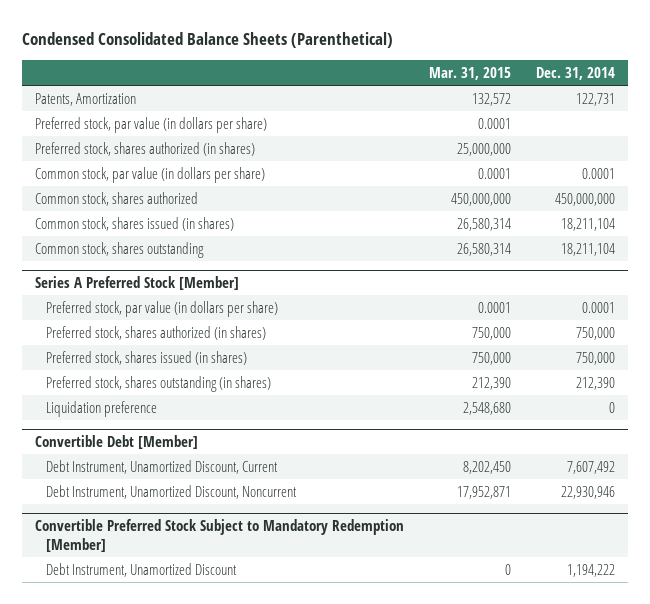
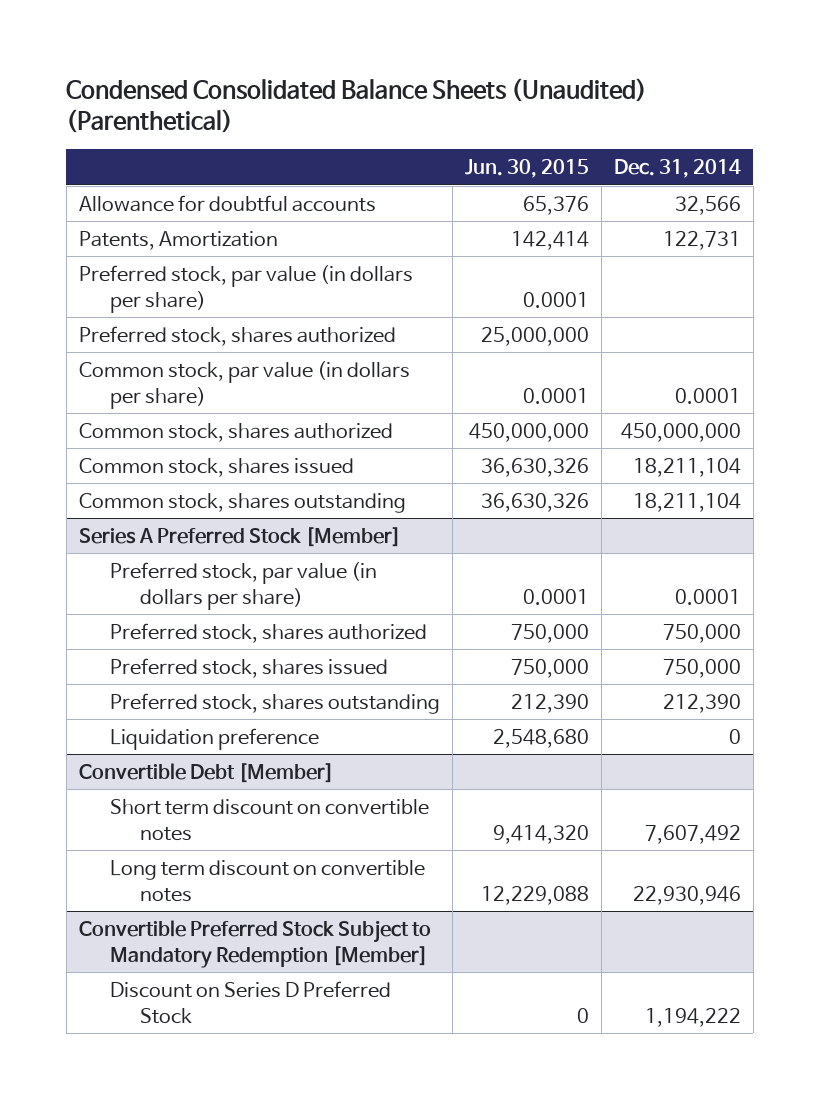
- Condensed Consolidated Balance Sheets (Parenthetical)
+ Condensed Consolidated Balance Sheets (Unaudited) (Parenthetical)
- | Mar. 31, 2015 | Dec. 31, 2014
+ | Jun. 30, 2015 | Dec. 31, 2014
+ Allowance for doubtful accounts | 65,376 | 32,566
- Preferred stock, shares authorized (in shares) | 25,000,000 |
+ Preferred stock, shares authorized | 25,000,000 |
- Common stock, shares issued (in shares) | 26,580,314 | 18,211,104
+ Common stock, shares issued | 36,630,326 | 18,211,104
@ Series A Preferred Stock [Member]
- Preferred stock, shares authorized (in shares) | 750,000 | 750,000
- Preferred stock, shares issued (in shares) | 750,000 | 750,000
- Preferred stock, shares outstanding (in shares) | 212,390 | 212,390
+ Preferred stock, shares authorized | 750,000 | 750,000
+ Preferred stock, shares issued | 750,000 | 750,000
+ Preferred stock, shares outstanding | 212,390 | 212,390
@ Convertible Debt [Member]
- Debt Instrument, Unamortized Discount, Current | 8,202,450 | 7,607,492
- Debt Instrument, Unamortized Discount, Noncurrent | 17,952,871 | 22,930,946
+ Short term discount on convertible notes | 9,414,320 | 7,607,492
+ Long term discount on convertible notes | 12,229,088 | 22,930,946
@ Convertible Preferred Stock Subject to Mandatory Redemption [Member]
- Debt Instrument, Unamortized Discount | 0 | 1,194,222
+ Discount on Series D Preferred Stock | 0 | 1,194,222

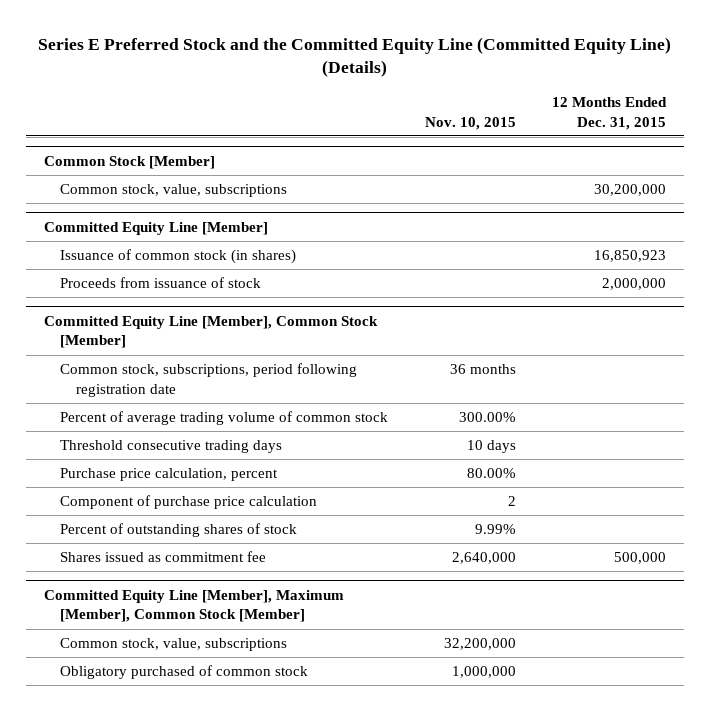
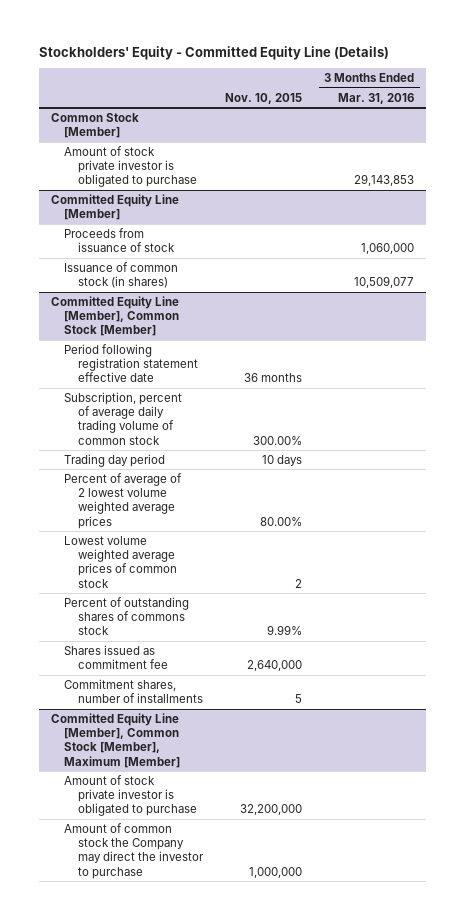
- Series E Preferred Stock and the Committed Equity Line (Committed Equity Line) (Details)
+ Stockholders' Equity - Committed Equity Line (Details)
- | Nov. 10, 2015 | 12 Months Ended Dec. 31, 2015
+ | Nov. 10, 2015 | 3 Months Ended Mar. 31, 2016
@ Common Stock [Member]
- Common stock, value, subscriptions | | 30,200,000
+ Amount of stock private investor is obligated to purchase | | 29,143,853
@ Committed Equity Line [Member]
moved down: Issuance of common stock (in shares) | | 10,509,077
@ Committed Equity Line [Member], Common Stock [Member]
- Common stock, subscriptions, period following registration date | 36 months |
- Percent of average trading volume of common stock | 300.00% |
- Threshold consecutive trading days | 10 days |
- Purchase price calculation, percent | 80.00% |
- Component of purchase price calculation | 2 |
- Percent of outstanding shares of stock | 9.99% |
+ Period following registration statement effective date | 36 months |
+ Subscription, percent of average daily trading volume of common stock | 300.00% |
+ Trading day period | 10 days |
+ Percent of average of 2 lowest volume weighted average prices | 80.00% |
+ Lowest volume weighted average prices of common stock | 2 |
+ Percent of outstanding shares of commons stock | 9.99% |
- Committed Equity Line [Member], Maximum [Member], Common Stock [Member]
- Common stock, value, subscriptions | 32,200,000 |
- Obligatory purchased of common stock | 1,000,000 |
@ Committed Equity Line [Member], Common Stock [Member]
+ Commitment shares, number of installments | 5 |
+ Committed Equity Line [Member], Common Stock [Member], Maximum [Member]
+ Amount of stock private investor is obligated to purchase | 32,200,000 |
+ Amount of common stock the Company may direct the investor to purchase | 1,000,000 |

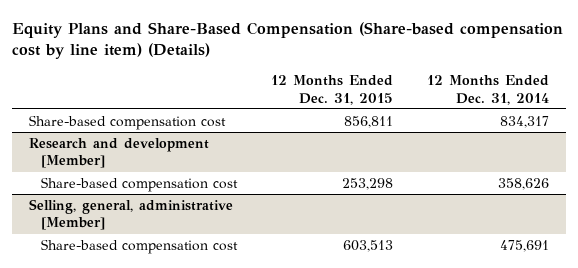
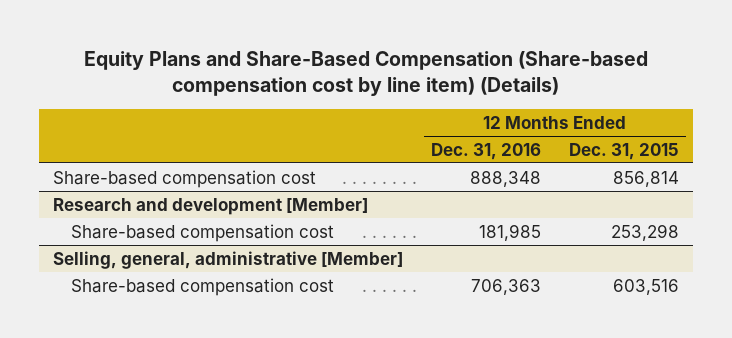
- | 12 Months Ended Dec. 31, 2015 | 12 Months Ended Dec. 31, 2014
+ | 12 Months Ended Dec. 31, 2016 | 12 Months Ended Dec. 31, 2015
- Share-based compensation cost | 856,811 | 834,317
+ Share-based compensation cost | 888,348 | 856,814
@ Selling, general, administrative [Member]
- Share-based compensation cost | 603,513 | 475,691
+ Share-based compensation cost | 706,363 | 603,516

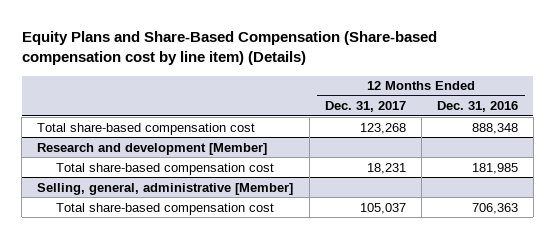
- | 12 Months Ended Dec. 31, 2016 | 12 Months Ended Dec. 31, 2015
+ | 12 Months Ended Dec. 31, 2017 | 12 Months Ended Dec. 31, 2016
- Share-based compensation cost | 888,348 | 856,814
+ Total share-based compensation cost | 123,268 | 888,348
@ Research and development [Member]
- Share-based compensation cost | 181,985 | 253,298
+ Total share-based compensation cost | 18,231 | 181,985
@ Selling, general, administrative [Member]
- Share-based compensation cost | 706,363 | 603,516
+ Total share-based compensation cost | 105,037 | 706,363

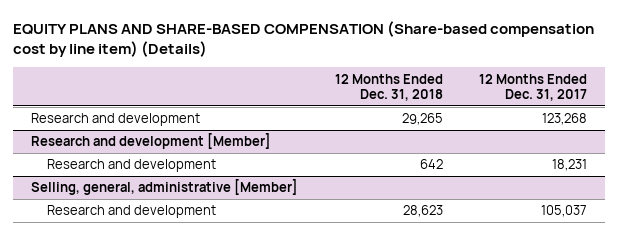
- Equity Plans and Share-Based Compensation (Share-based compensation cost by line item) (Details)
+ EQUITY PLANS AND SHARE-BASED COMPENSATION (Share-based compensation cost by line item) (Details)
- | 12 Months Ended Dec. 31, 2017 | 12 Months Ended Dec. 31, 2016
+ | 12 Months Ended Dec. 31, 2018 | 12 Months Ended Dec. 31, 2017
- Total share-based compensation cost | 123,268 | 888,348
+ Research and development | 29,265 | 123,268
@ Research and development [Member]
- Total share-based compensation cost | 18,231 | 181,985
+ Research and development | 642 | 18,231
@ Selling, general, administrative [Member]
- Total share-based compensation cost | 105,037 | 706,363
+ Research and development | 28,623 | 105,037

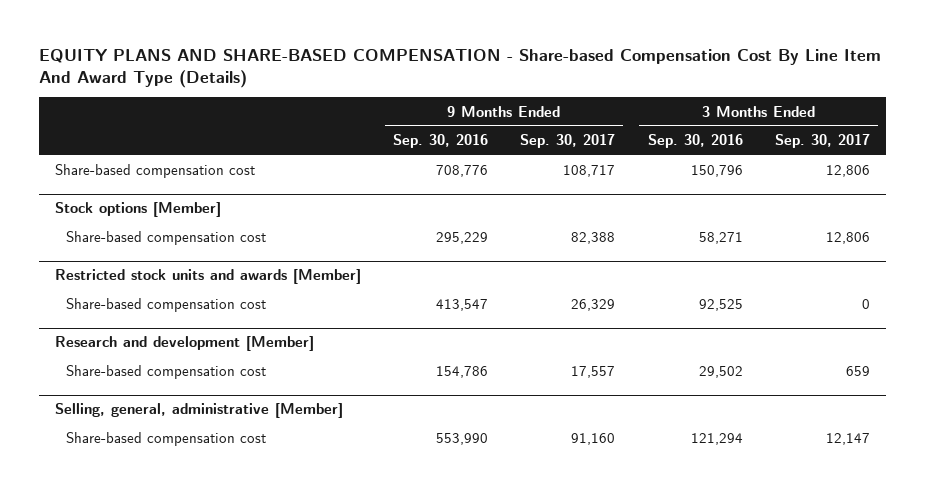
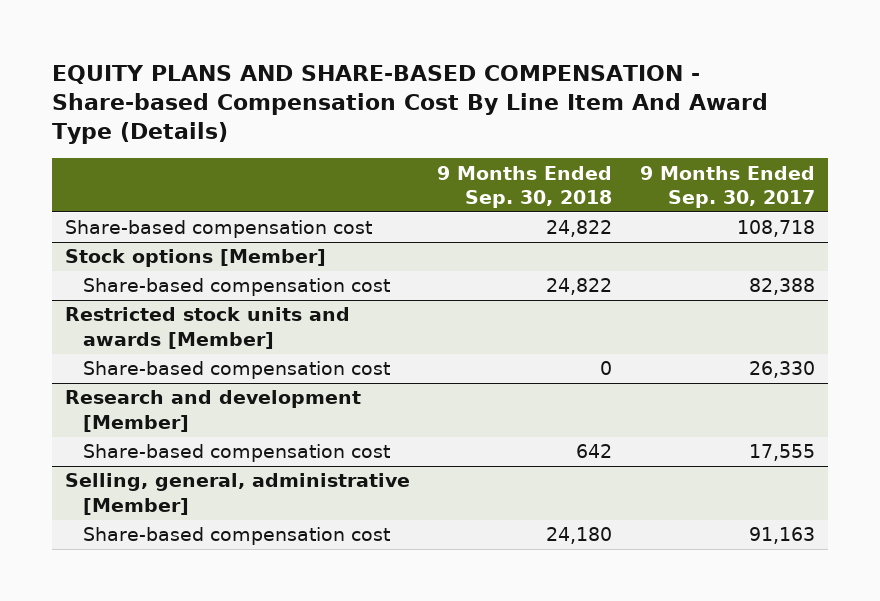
- | 9 Months Ended Sep. 30, 2016 | 9 Months Ended Sep. 30, 2017 | 3 Months Ended Sep. 30, 2016 | 3 Months Ended Sep. 30, 2017
+ | 9 Months Ended Sep. 30, 2018 | 9 Months Ended Sep. 30, 2017
- Share-based compensation cost | 708,776 | 108,717 | 150,796 | 12,806
+ Share-based compensation cost | 24,822 | 108,718
@ Restricted stock units and awards [Member]
- Share-based compensation cost | 413,547 | 26,329 | 92,525 | 0
+ Share-based compensation cost | 0 | 26,330
@ Research and development [Member]
- Share-based compensation cost | 154,786 | 17,557 | 29,502 | 659
+ Share-based compensation cost | 642 | 17,555
@ Selling, general, administrative [Member]
- Share-based compensation cost | 553,990 | 91,160 | 121,294 | 12,147
+ Share-based compensation cost | 24,180 | 91,163

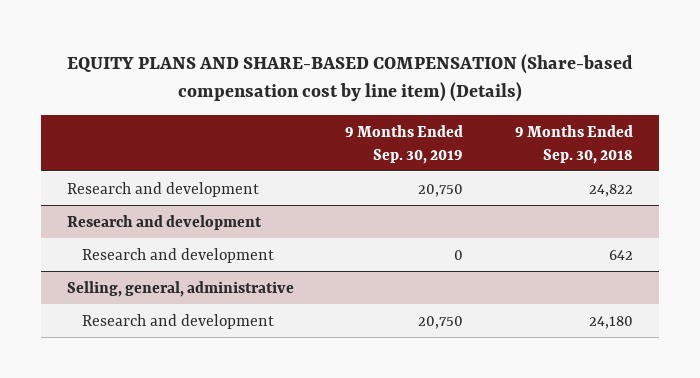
- EQUITY PLANS AND SHARE-BASED COMPENSATION - Share-based Compensation Cost By Line Item And Award Type (Details)
+ EQUITY PLANS AND SHARE-BASED COMPENSATION (Share-based compensation cost by line item) (Details)
- | 9 Months Ended Sep. 30, 2018 | 9 Months Ended Sep. 30, 2017
+ | 9 Months Ended Sep. 30, 2019 | 9 Months Ended Sep. 30, 2018
- Share-based compensation cost | 24,822 | 108,718
- Stock options [Member]
- Share-based compensation cost | 24,822 | 82,388
- Restricted stock units and awards [Member]
- Share-based compensation cost | 0 | 26,330
- Research and development [Member]
- Share-based compensation cost | 642 | 17,555
- Selling, general, administrative [Member]
- Share-based compensation cost | 24,180 | 91,163
+ Research and development | 20,750 | 24,822
+ Research and development
+ Research and development | 0 | 642
+ Selling, general, administrative
+ Research and development | 20,750 | 24,180

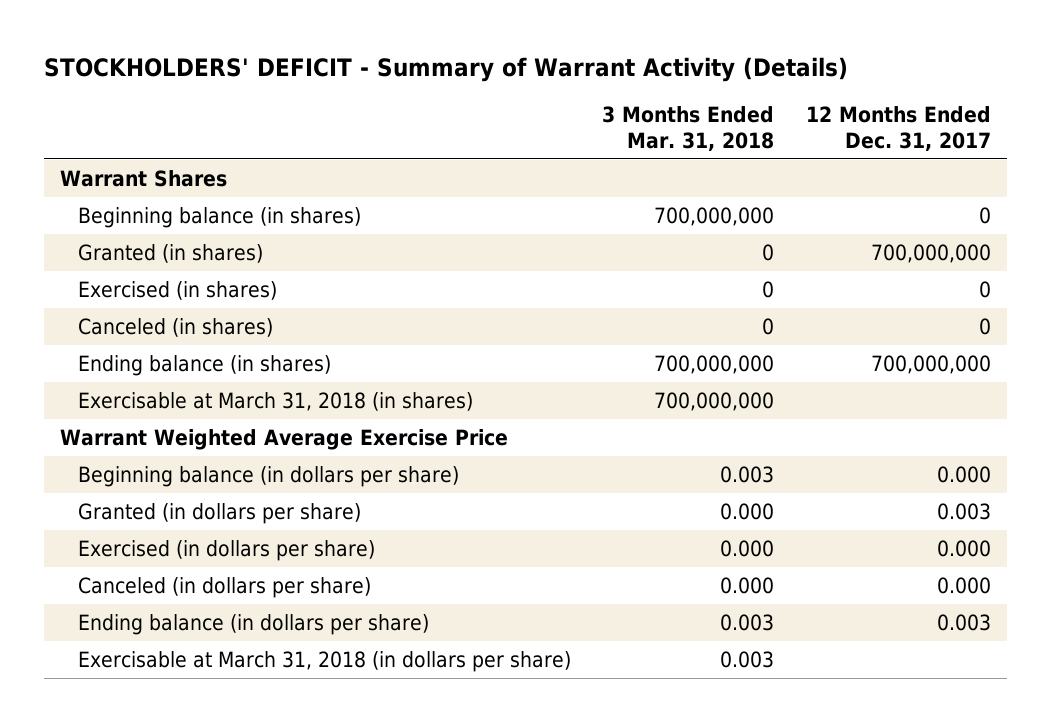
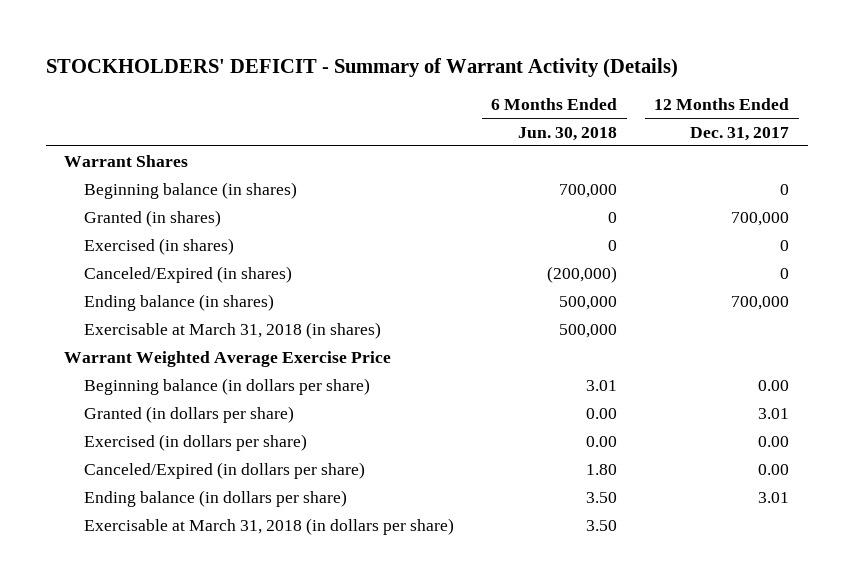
- | 3 Months Ended Mar. 31, 2018 | 12 Months Ended Dec. 31, 2017
+ | 6 Months Ended Jun. 30, 2018 | 12 Months Ended Dec. 31, 2017
- Granted (in shares) | 0 | 700,000,000
+ Granted (in shares) | 0 | 700,000
- Canceled (in shares) | 0 | 0
- Ending balance (in shares) | 700,000,000 | 700,000,000
+ Canceled/Expired (in shares) | (200,000) | 0
+ Ending balance (in shares) | 500,000 | 700,000
- Beginning balance (in dollars per share) | 0.003 | 0.000
- Granted (in dollars per share) | 0.000 | 0.003
- Exercised (in dollars per share) | 0.000 | 0.000
- Canceled (in dollars per share) | 0.000 | 0.000
- Ending balance (in dollars per share) | 0.003 | 0.003
+ Beginning balance (in dollars per share) | 3.01 | 0.00
+ Granted (in dollars per share) | 0.00 | 3.01
+ Exercised (in dollars per share) | 0.00 | 0.00
+ Canceled/Expired (in dollars per share) | 1.80 | 0.00
+ Ending balance (in dollars per share) | 3.50 | 3.01

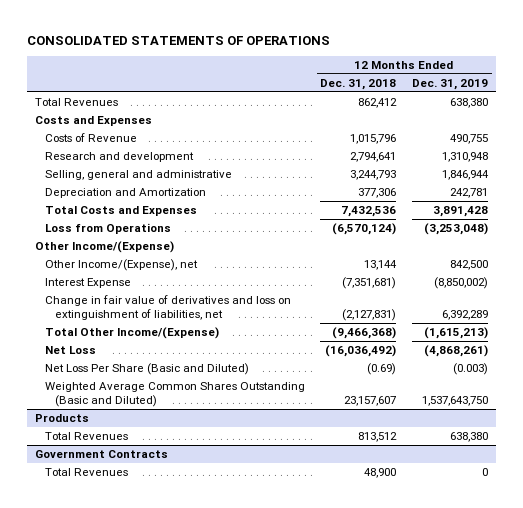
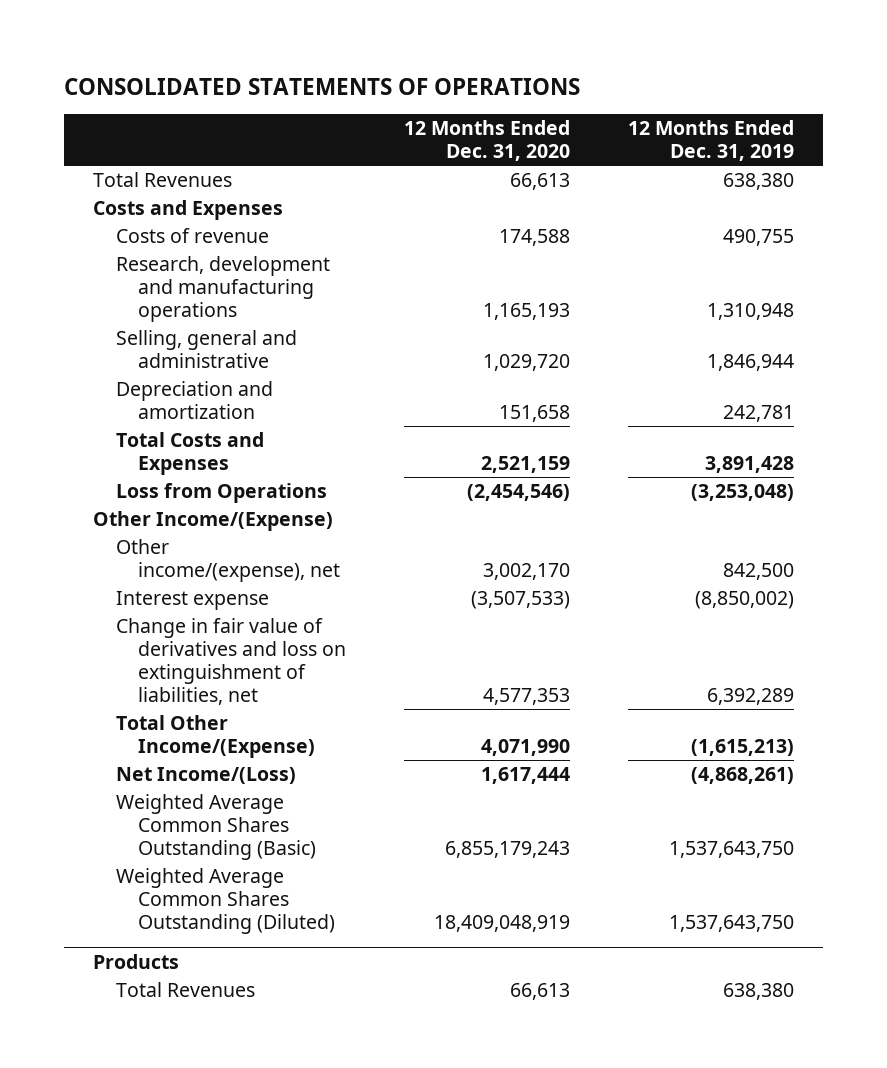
- | 12 Months Ended Dec. 31, 2018 | 12 Months Ended Dec. 31, 2019
+ | 12 Months Ended Dec. 31, 2020 | 12 Months Ended Dec. 31, 2019
- Costs of Revenue | 1,015,796 | 490,755
- Research and development | 2,794,641 | 1,310,948
+ Costs of revenue | 174,588 | 490,755
+ Research, development and manufacturing operations | 1,165,193 | 1,310,948
- Depreciation and Amortization | 377,306 | 242,781
+ Depreciation and amortization | 151,658 | 242,781
- Other Income/(Expense), net | 13,144 | 842,500
- Interest Expense | (7,351,681) | (8,850,002)
+ Other income/(expense), net | 3,002,170 | 842,500
+ Interest expense | (3,507,533) | (8,850,002)
- Net Loss | (16,036,492) | (4,868,261)
- Net Loss Per Share (Basic and Diluted) | (0.69) | (0.003)
- Weighted Average Common Shares Outstanding (Basic and Diluted) | 23,157,607 | 1,537,643,750
+ Net Income/(Loss) | 1,617,444 | (4,868,261)
+ Weighted Average Common Shares Outstanding (Basic) | 6,855,179,243 | 1,537,643,750
+ Weighted Average Common Shares Outstanding (Diluted) | 18,409,048,919 | 1,537,643,750
- Government Contracts
- Total Revenues | 48,900 | 0

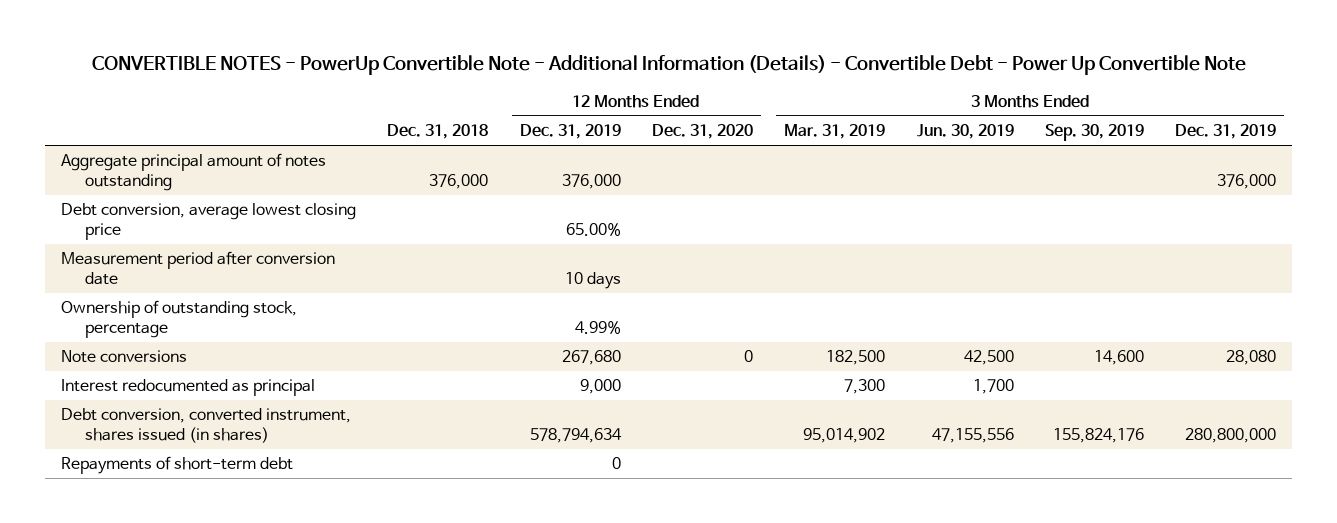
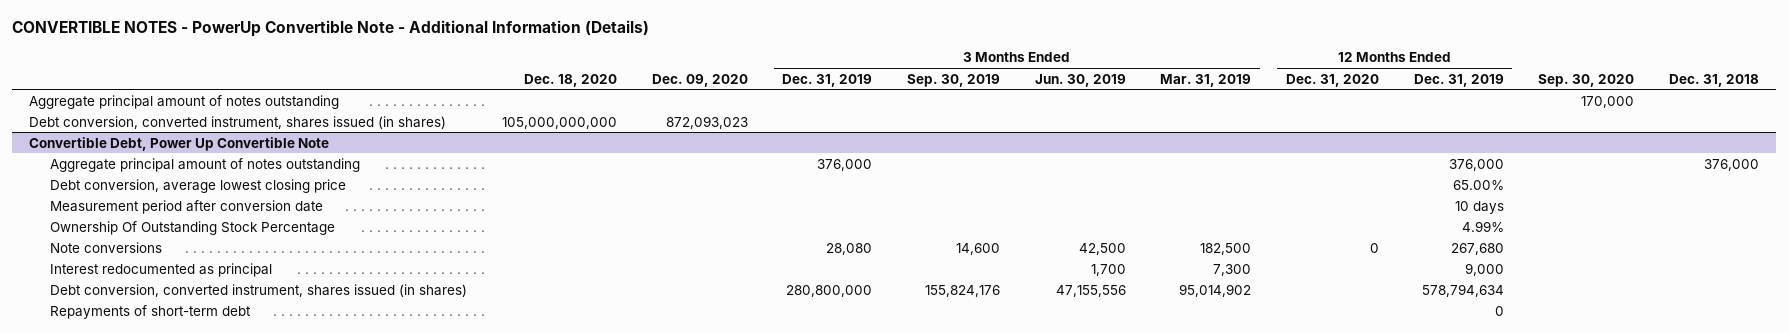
- CONVERTIBLE NOTES - PowerUp Convertible Note - Additional Information (Details) - Convertible Debt - Power Up Convertible Note
+ CONVERTIBLE NOTES - PowerUp Convertible Note - Additional Information (Details)
- | Dec. 31, 2018 | 12 Months Ended Dec. 31, 2019 | 12 Months Ended Dec. 31, 2020 | 3 Months Ended Mar. 31, 2019 | 3 Months Ended Jun. 30, 2019 | 3 Months Ended Sep. 30, 2019 | 3 Months Ended Dec. 31, 2019
+ | Dec. 18, 2020 | Dec. 09, 2020 | 3 Months Ended Dec. 31, 2019 | 3 Months Ended Sep. 30, 2019 | 3 Months Ended Jun. 30, 2019 | 3 Months Ended Mar. 31, 2019 | 12 Months Ended Dec. 31, 2020 | 12 Months Ended Dec. 31, 2019 | Sep. 30, 2020 | Dec. 31, 2018
+ Aggregate principal amount of notes outstanding | | | | | | | | | 170,000 |
+ Debt conversion, converted instrument, shares issued (in shares) | 105,000,000,000 | 872,093,023 | | | | | | | |
+ Convertible Debt, Power Up Convertible Note
- Ownership of outstanding stock, percentage | | 4.99% | | | | |
+ Ownership Of Outstanding Stock Percentage | | | | | | | | 4.99% | |

